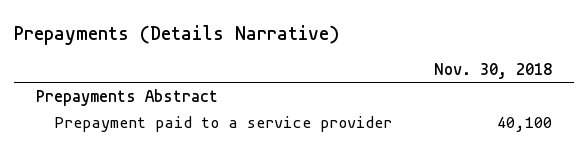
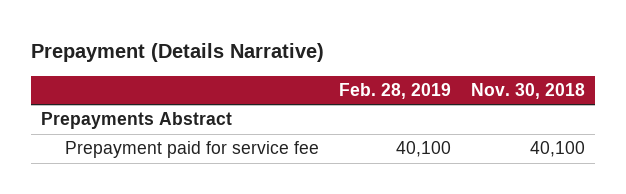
- Prepayments (Details Narrative)
+ Prepayment (Details Narrative)
- | Nov. 30, 2018
+ | Feb. 28, 2019 | Nov. 30, 2018
- Prepayment paid to a service provider | 40,100
+ Prepayment paid for service fee | 40,100 | 40,100

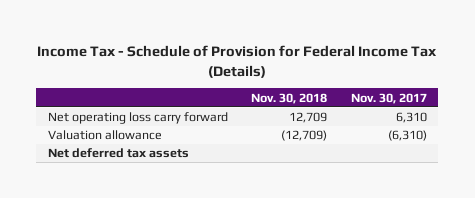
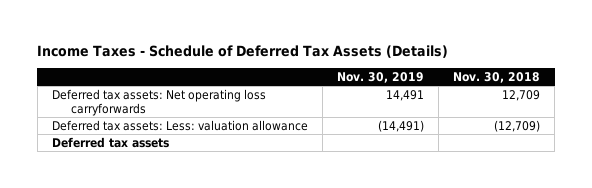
- Income Tax - Schedule of Provision for Federal Income Tax (Details)
+ Income Taxes - Schedule of Deferred Tax Assets (Details)
- | Nov. 30, 2018 | Nov. 30, 2017
+ | Nov. 30, 2019 | Nov. 30, 2018
- Net operating loss carry forward | 12,709 | 6,310
- Valuation allowance | (12,709) | (6,310)
- Net deferred tax assets
+ Deferred tax assets: Net operating loss carryforwards | 14,491 | 12,709
+ Deferred tax assets: Less: valuation allowance | (14,491) | (12,709)
+ Deferred tax assets

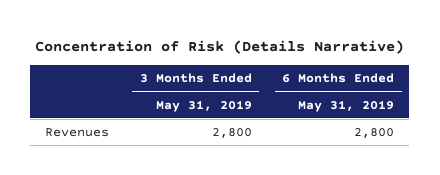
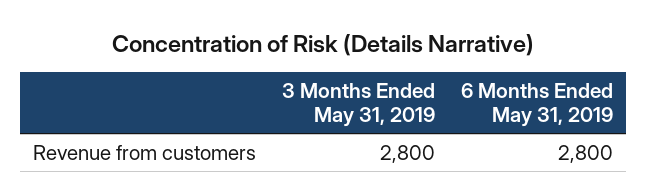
- Revenues | 2,800 | 2,800
+ Revenue from customers | 2,800 | 2,800

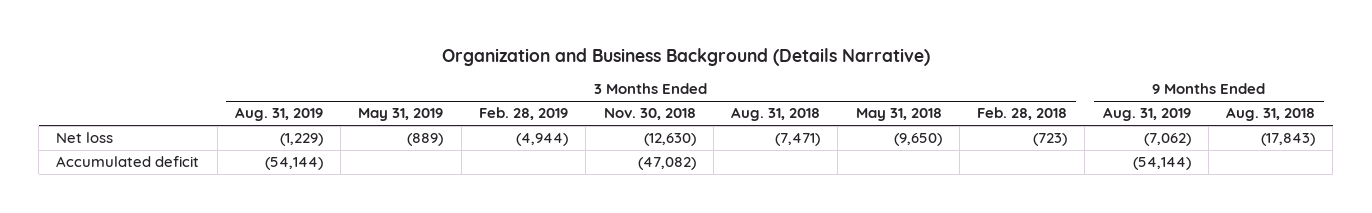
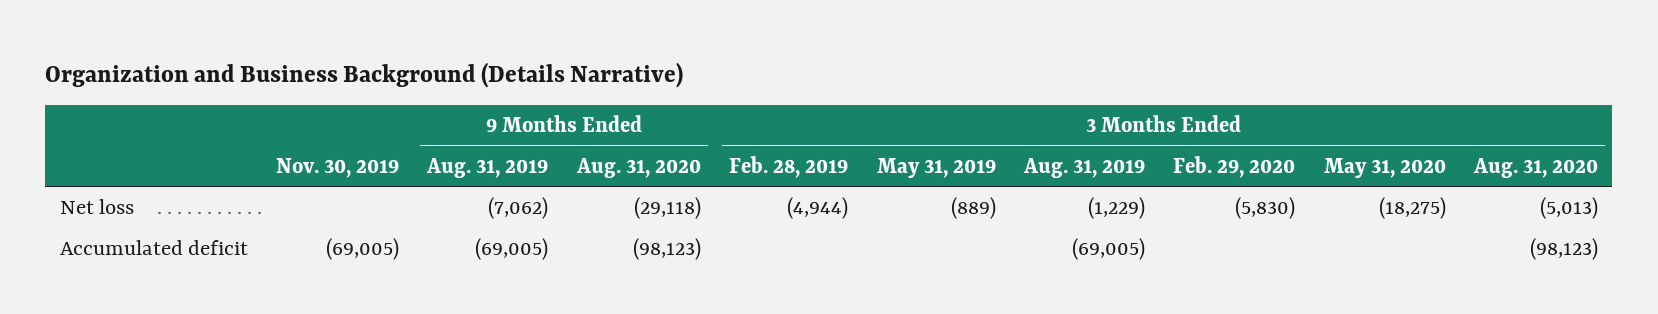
- | 3 Months Ended Aug. 31, 2019 | 3 Months Ended May 31, 2019 | 3 Months Ended Feb. 28, 2019 | 3 Months Ended Nov. 30, 2018 | 3 Months Ended Aug. 31, 2018 | 3 Months Ended May 31, 2018 | 3 Months Ended Feb. 28, 2018 | 9 Months Ended Aug. 31, 2019 | 9 Months Ended Aug. 31, 2018
+ | Nov. 30, 2019 | 9 Months Ended Aug. 31, 2019 | 9 Months Ended Aug. 31, 2020 | 3 Months Ended Feb. 28, 2019 | 3 Months Ended May 31, 2019 | 3 Months Ended Aug. 31, 2019 | 3 Months Ended Feb. 29, 2020 | 3 Months Ended May 31, 2020 | 3 Months Ended Aug. 31, 2020
- Accumulated deficit | (54,144) | | | (47,082) | | | | (54,144) |
+ Accumulated deficit | (69,005) | (69,005) | (98,123) | | | (69,005) | | | (98,123)

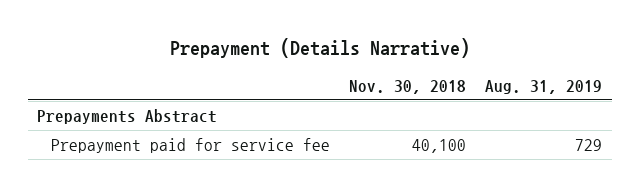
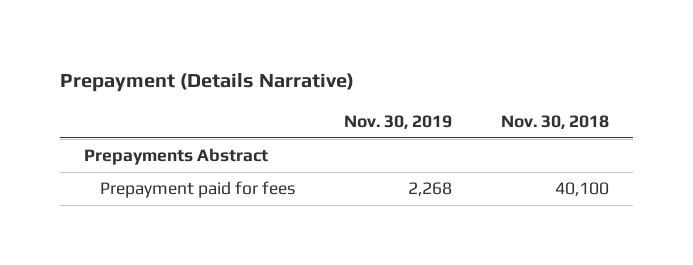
- | Nov. 30, 2018 | Aug. 31, 2019
+ | Nov. 30, 2019 | Nov. 30, 2018
- Prepayment paid for service fee | 40,100 | 729
+ Prepayment paid for fees | 2,268 | 40,100

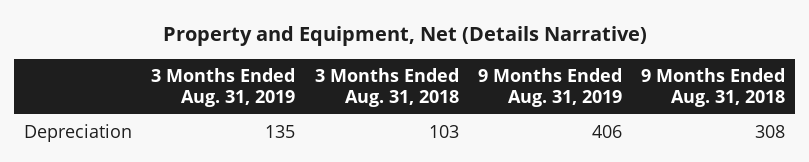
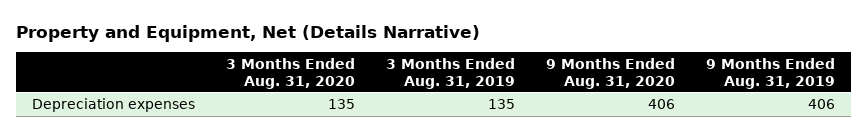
- | 3 Months Ended Aug. 31, 2019 | 3 Months Ended Aug. 31, 2018 | 9 Months Ended Aug. 31, 2019 | 9 Months Ended Aug. 31, 2018
+ | 3 Months Ended Aug. 31, 2020 | 3 Months Ended Aug. 31, 2019 | 9 Months Ended Aug. 31, 2020 | 9 Months Ended Aug. 31, 2019
- Depreciation | 135 | 103 | 406 | 308
+ Depreciation expenses | 135 | 135 | 406 | 406

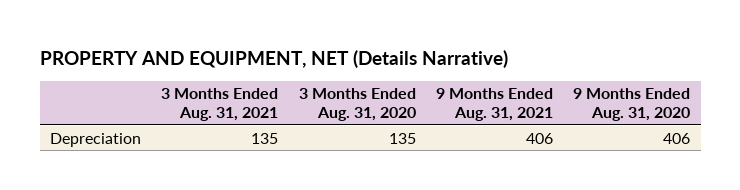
- Property and Equipment, Net (Details Narrative)
+ PROPERTY AND EQUIPMENT, NET (Details Narrative)
- | 3 Months Ended Aug. 31, 2020 | 3 Months Ended Aug. 31, 2019 | 9 Months Ended Aug. 31, 2020 | 9 Months Ended Aug. 31, 2019
+ | 3 Months Ended Aug. 31, 2021 | 3 Months Ended Aug. 31, 2020 | 9 Months Ended Aug. 31, 2021 | 9 Months Ended Aug. 31, 2020
- Depreciation expenses | 135 | 135 | 406 | 406
+ Depreciation | 135 | 135 | 406 | 406

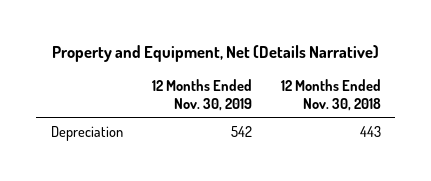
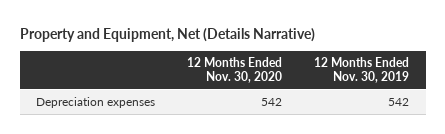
- | 12 Months Ended Nov. 30, 2019 | 12 Months Ended Nov. 30, 2018
+ | 12 Months Ended Nov. 30, 2020 | 12 Months Ended Nov. 30, 2019
- Depreciation | 542 | 443
+ Depreciation expenses | 542 | 542

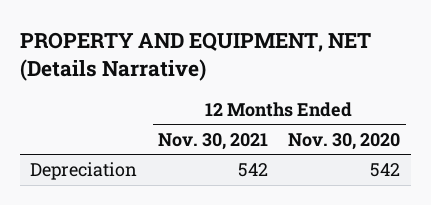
- Property and Equipment, Net (Details Narrative)
+ PROPERTY AND EQUIPMENT, NET (Details Narrative)
- | 12 Months Ended Nov. 30, 2020 | 12 Months Ended Nov. 30, 2019
+ | 12 Months Ended Nov. 30, 2021 | 12 Months Ended Nov. 30, 2020
- Depreciation expenses | 542 | 542
+ Depreciation | 542 | 542

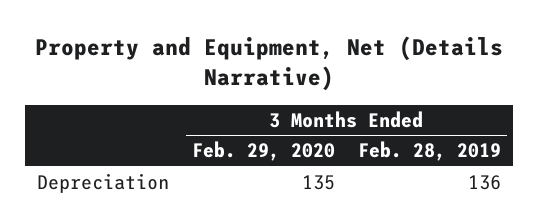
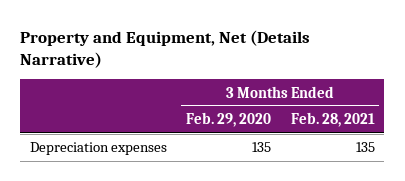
- | 3 Months Ended Feb. 29, 2020 | 3 Months Ended Feb. 28, 2019
+ | 3 Months Ended Feb. 29, 2020 | 3 Months Ended Feb. 28, 2021
- Depreciation | 135 | 136
+ Depreciation expenses | 135 | 135

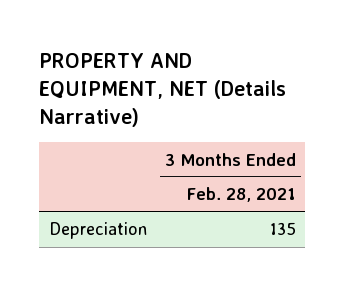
- Property and Equipment, Net (Details Narrative)
+ PROPERTY AND EQUIPMENT, NET (Details Narrative)
- | 3 Months Ended Feb. 29, 2020 | 3 Months Ended Feb. 28, 2021
+ | 3 Months Ended Feb. 28, 2021
- Depreciation expenses | 135 | 135
+ Depreciation | 135

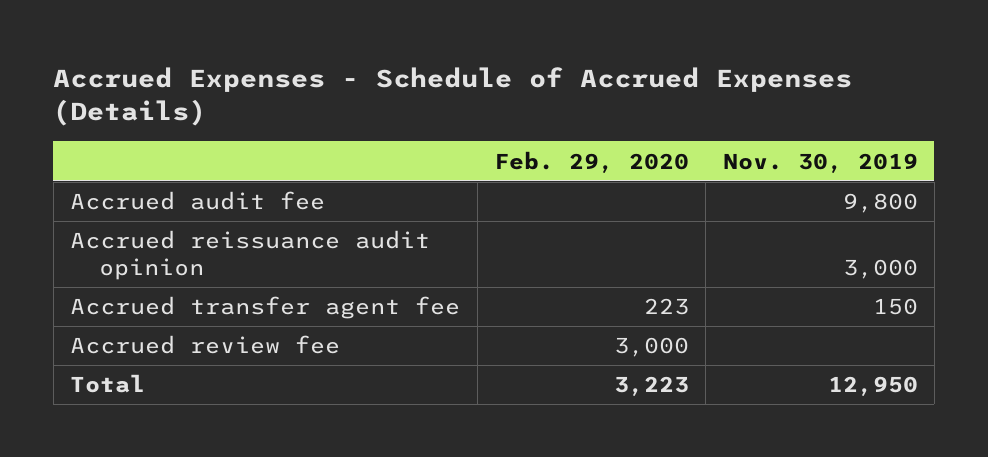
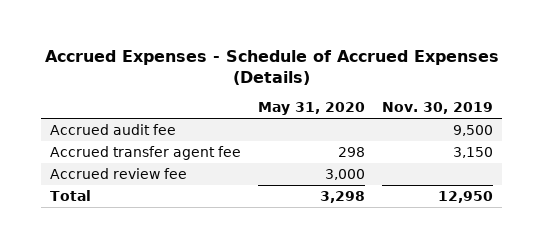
- | Feb. 29, 2020 | Nov. 30, 2019
+ | May 31, 2020 | Nov. 30, 2019
- Accrued audit fee | | 9,800
- Accrued reissuance audit opinion | | 3,000
- Accrued transfer agent fee | 223 | 150
+ Accrued audit fee | | 9,500
+ Accrued transfer agent fee | 298 | 3,150

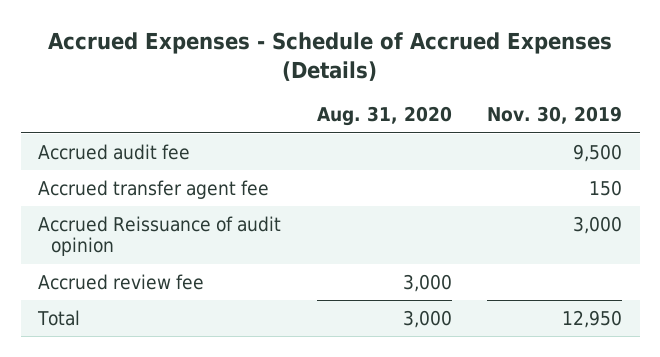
- | May 31, 2020 | Nov. 30, 2019
+ | Aug. 31, 2020 | Nov. 30, 2019
- Accrued transfer agent fee | 298 | 3,150
+ Accrued transfer agent fee | | 150
+ Accrued Reissuance of audit opinion | | 3,000

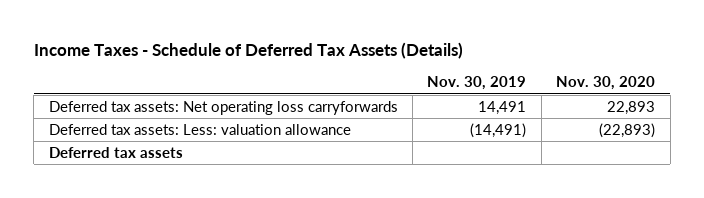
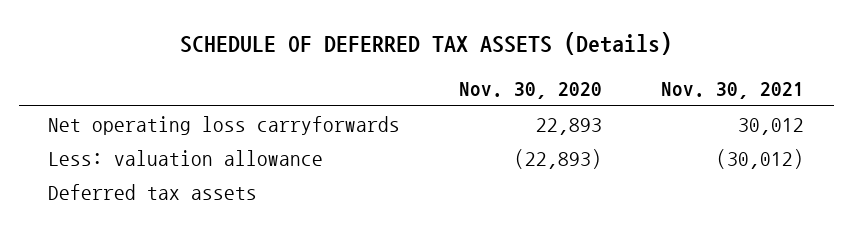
- Income Taxes - Schedule of Deferred Tax Assets (Details)
+ SCHEDULE OF DEFERRED TAX ASSETS (Details)
- | Nov. 30, 2019 | Nov. 30, 2020
+ | Nov. 30, 2020 | Nov. 30, 2021
- Deferred tax assets: Net operating loss carryforwards | 14,491 | 22,893
- Deferred tax assets: Less: valuation allowance | (14,491) | (22,893)
+ Net operating loss carryforwards | 22,893 | 30,012
+ Less: valuation allowance | (22,893) | (30,012)

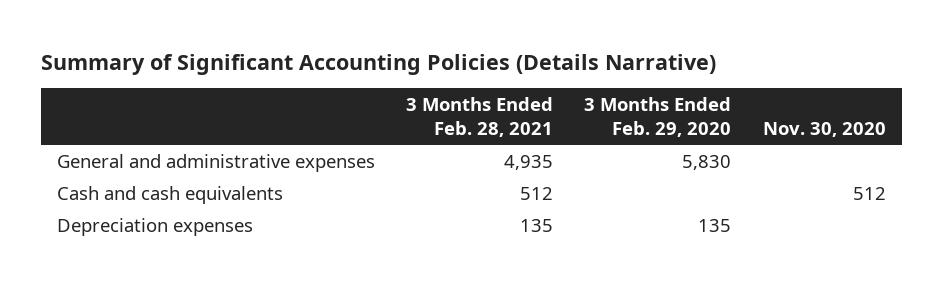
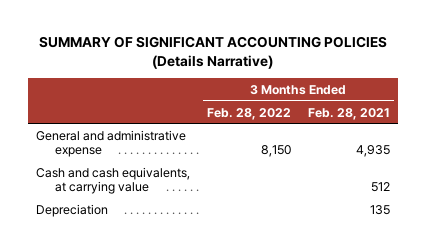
- Summary of Significant Accounting Policies (Details Narrative)
+ SUMMARY OF SIGNIFICANT ACCOUNTING POLICIES (Details Narrative)
- | 3 Months Ended Feb. 28, 2021 | 3 Months Ended Feb. 29, 2020 | Nov. 30, 2020
+ | 3 Months Ended Feb. 28, 2022 | 3 Months Ended Feb. 28, 2021
- General and administrative expenses | 4,935 | 5,830 |
- Cash and cash equivalents | 512 | | 512
- Depreciation expenses | 135 | 135 |
+ General and administrative expense | 8,150 | 4,935
+ Cash and cash equivalents, at carrying value | | 512
+ Depreciation | | 135

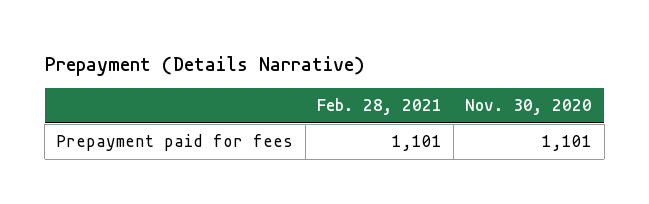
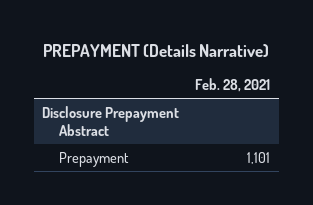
- Prepayment (Details Narrative)
+ PREPAYMENT (Details Narrative)
- | Feb. 28, 2021 | Nov. 30, 2020
+ | Feb. 28, 2021
- Prepayment paid for fees | 1,101 | 1,101
+ Disclosure Prepayment Abstract
+ Prepayment | 1,101

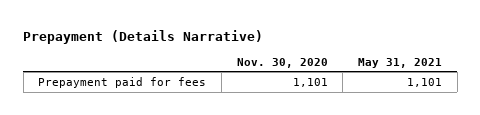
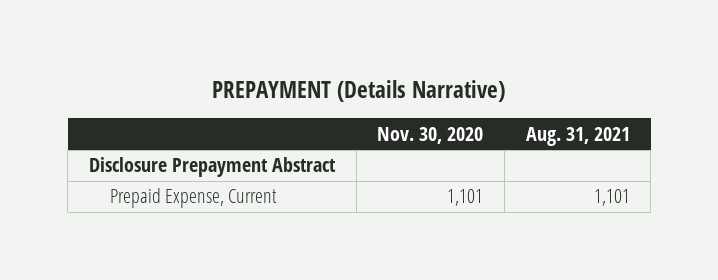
- Prepayment (Details Narrative)
+ PREPAYMENT (Details Narrative)
- | Nov. 30, 2020 | May 31, 2021
+ | Nov. 30, 2020 | Aug. 31, 2021
- Prepayment paid for fees | 1,101 | 1,101
+ Disclosure Prepayment Abstract
+ Prepaid Expense, Current | 1,101 | 1,101

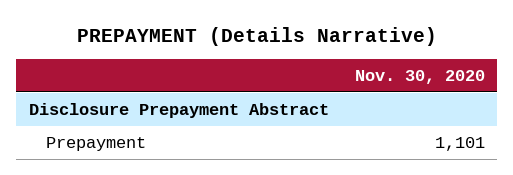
- | Nov. 30, 2020 | Aug. 31, 2021
+ | Nov. 30, 2020
- Prepaid Expense, Current | 1,101 | 1,101
+ Prepayment | 1,101

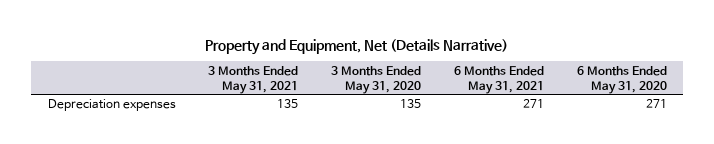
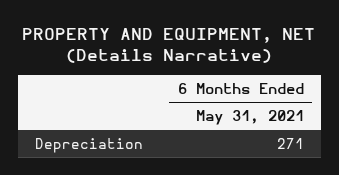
- Property and Equipment, Net (Details Narrative)
+ PROPERTY AND EQUIPMENT, NET (Details Narrative)
- | 3 Months Ended May 31, 2021 | 3 Months Ended May 31, 2020 | 6 Months Ended May 31, 2021 | 6 Months Ended May 31, 2020
+ | 6 Months Ended May 31, 2021
- Depreciation expenses | 135 | 135 | 271 | 271
+ Depreciation | 271

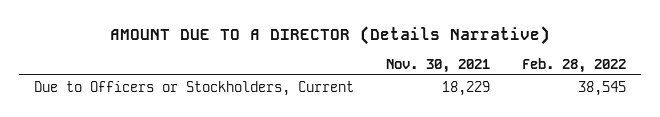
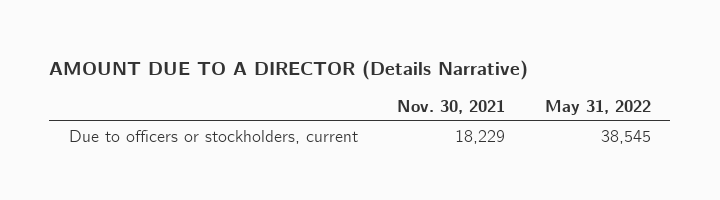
- | Nov. 30, 2021 | Feb. 28, 2022
+ | Nov. 30, 2021 | May 31, 2022
- Due to Officers or Stockholders, Current | 18,229 | 38,545
+ Due to officers or stockholders, current | 18,229 | 38,545

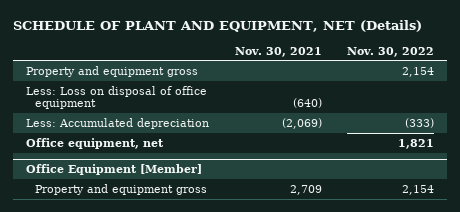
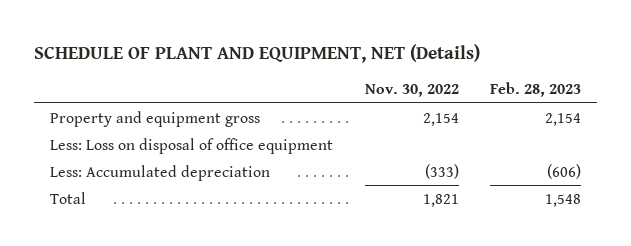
- | Nov. 30, 2021 | Nov. 30, 2022
+ | Nov. 30, 2022 | Feb. 28, 2023
- Office equipment, net | | 1,821
- Office Equipment [Member]
- Property and equipment gross | 2,709 | 2,154
+ Total | 1,821 | 1,548

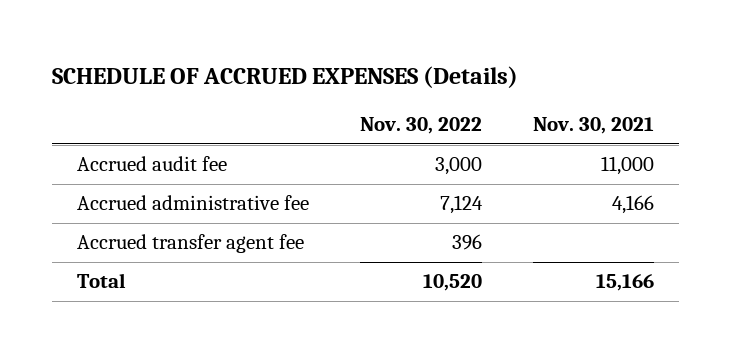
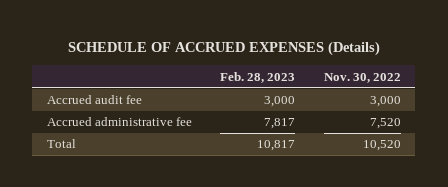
- | Nov. 30, 2022 | Nov. 30, 2021
+ | Feb. 28, 2023 | Nov. 30, 2022
- Accrued administrative fee | 7,124 | 4,166
- Accrued transfer agent fee | 396 |
+ Accrued administrative fee | 7,817 | 7,520

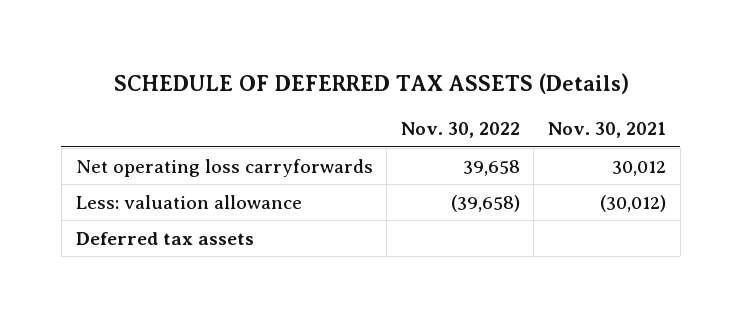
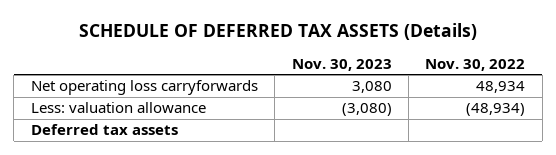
- | Nov. 30, 2022 | Nov. 30, 2021
+ | Nov. 30, 2023 | Nov. 30, 2022
- Net operating loss carryforwards | 39,658 | 30,012
- Less: valuation allowance | (39,658) | (30,012)
+ Net operating loss carryforwards | 3,080 | 48,934
+ Less: valuation allowance | (3,080) | (48,934)

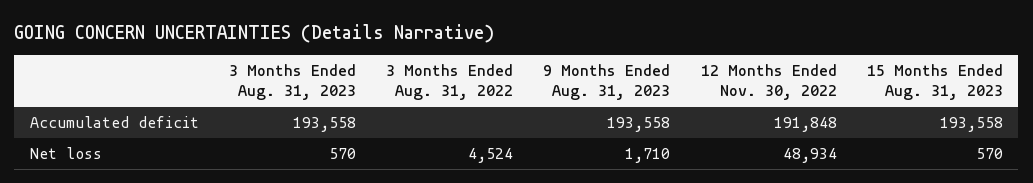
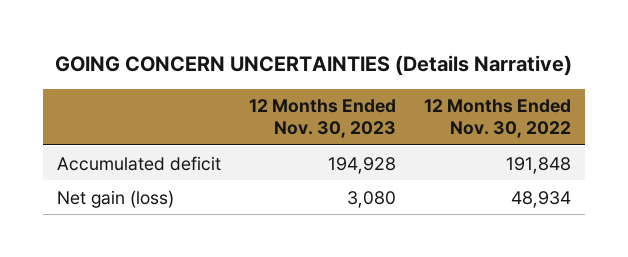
- | 3 Months Ended Aug. 31, 2023 | 3 Months Ended Aug. 31, 2022 | 9 Months Ended Aug. 31, 2023 | 12 Months Ended Nov. 30, 2022 | 15 Months Ended Aug. 31, 2023
+ | 12 Months Ended Nov. 30, 2023 | 12 Months Ended Nov. 30, 2022
- Net loss | 570 | 4,524 | 1,710 | 48,934 | 570
+ Net gain (loss) | 3,080 | 48,934

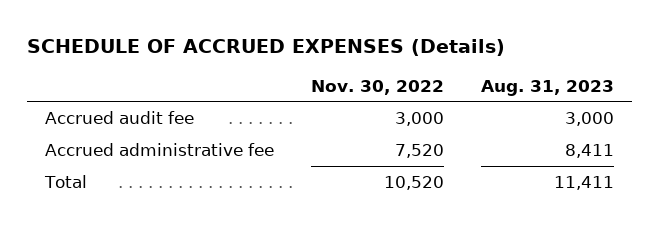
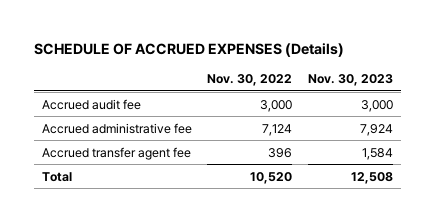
- | Nov. 30, 2022 | Aug. 31, 2023
+ | Nov. 30, 2022 | Nov. 30, 2023
- Accrued administrative fee | 7,520 | 8,411
+ Accrued administrative fee | 7,124 | 7,924
+ Accrued transfer agent fee | 396 | 1,584

